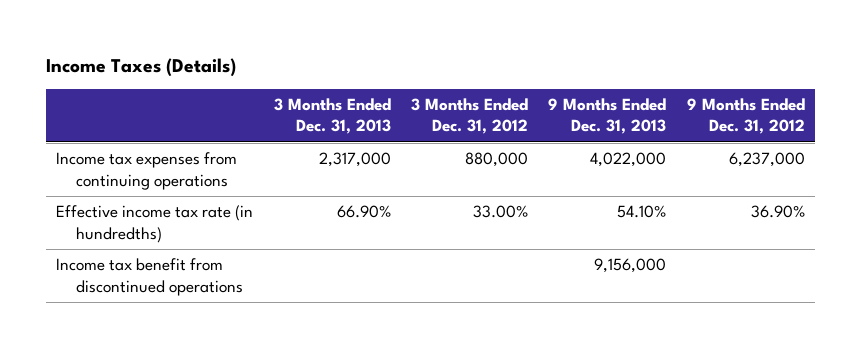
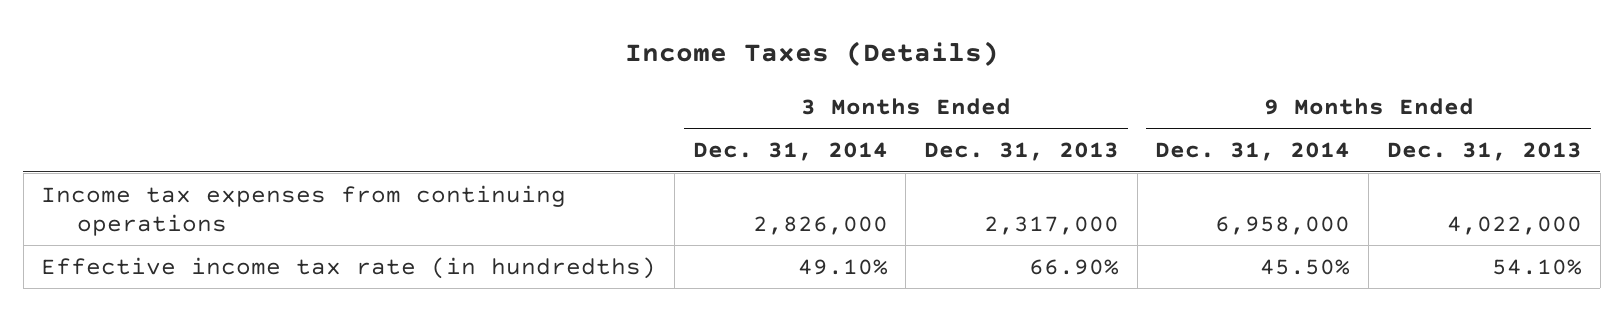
- | 3 Months Ended Dec. 31, 2013 | 3 Months Ended Dec. 31, 2012 | 9 Months Ended Dec. 31, 2013 | 9 Months Ended Dec. 31, 2012
+ | 3 Months Ended Dec. 31, 2014 | 3 Months Ended Dec. 31, 2013 | 9 Months Ended Dec. 31, 2014 | 9 Months Ended Dec. 31, 2013
- Income tax benefit from discontinued operations | | | 9,156,000 |

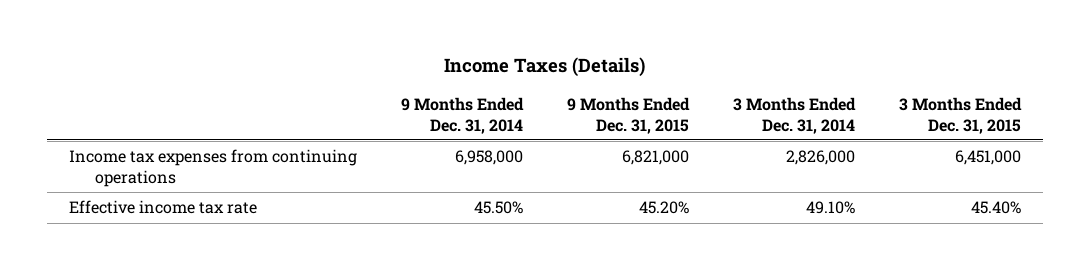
- | 3 Months Ended Dec. 31, 2014 | 3 Months Ended Dec. 31, 2013 | 9 Months Ended Dec. 31, 2014 | 9 Months Ended Dec. 31, 2013
+ | 9 Months Ended Dec. 31, 2014 | 9 Months Ended Dec. 31, 2015 | 3 Months Ended Dec. 31, 2014 | 3 Months Ended Dec. 31, 2015
- Effective income tax rate (in hundredths) | 49.10% | 66.90% | 45.50% | 54.10%
+ Effective income tax rate | 45.50% | 45.20% | 49.10% | 45.40%

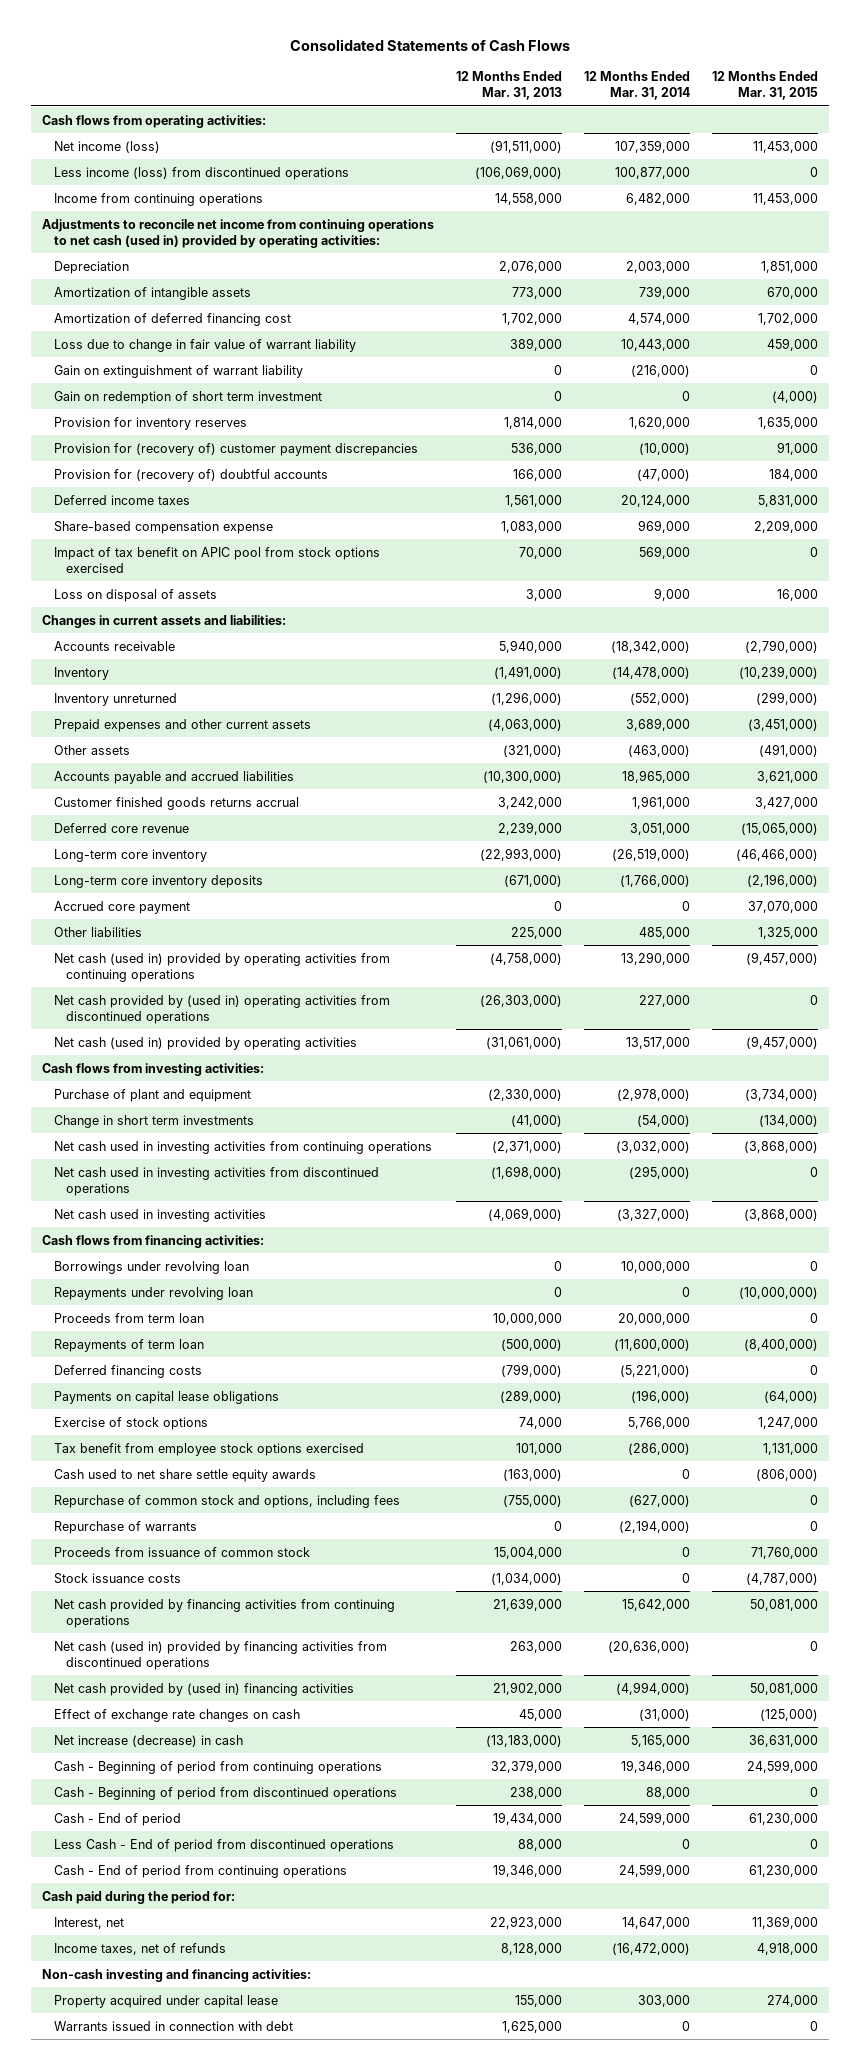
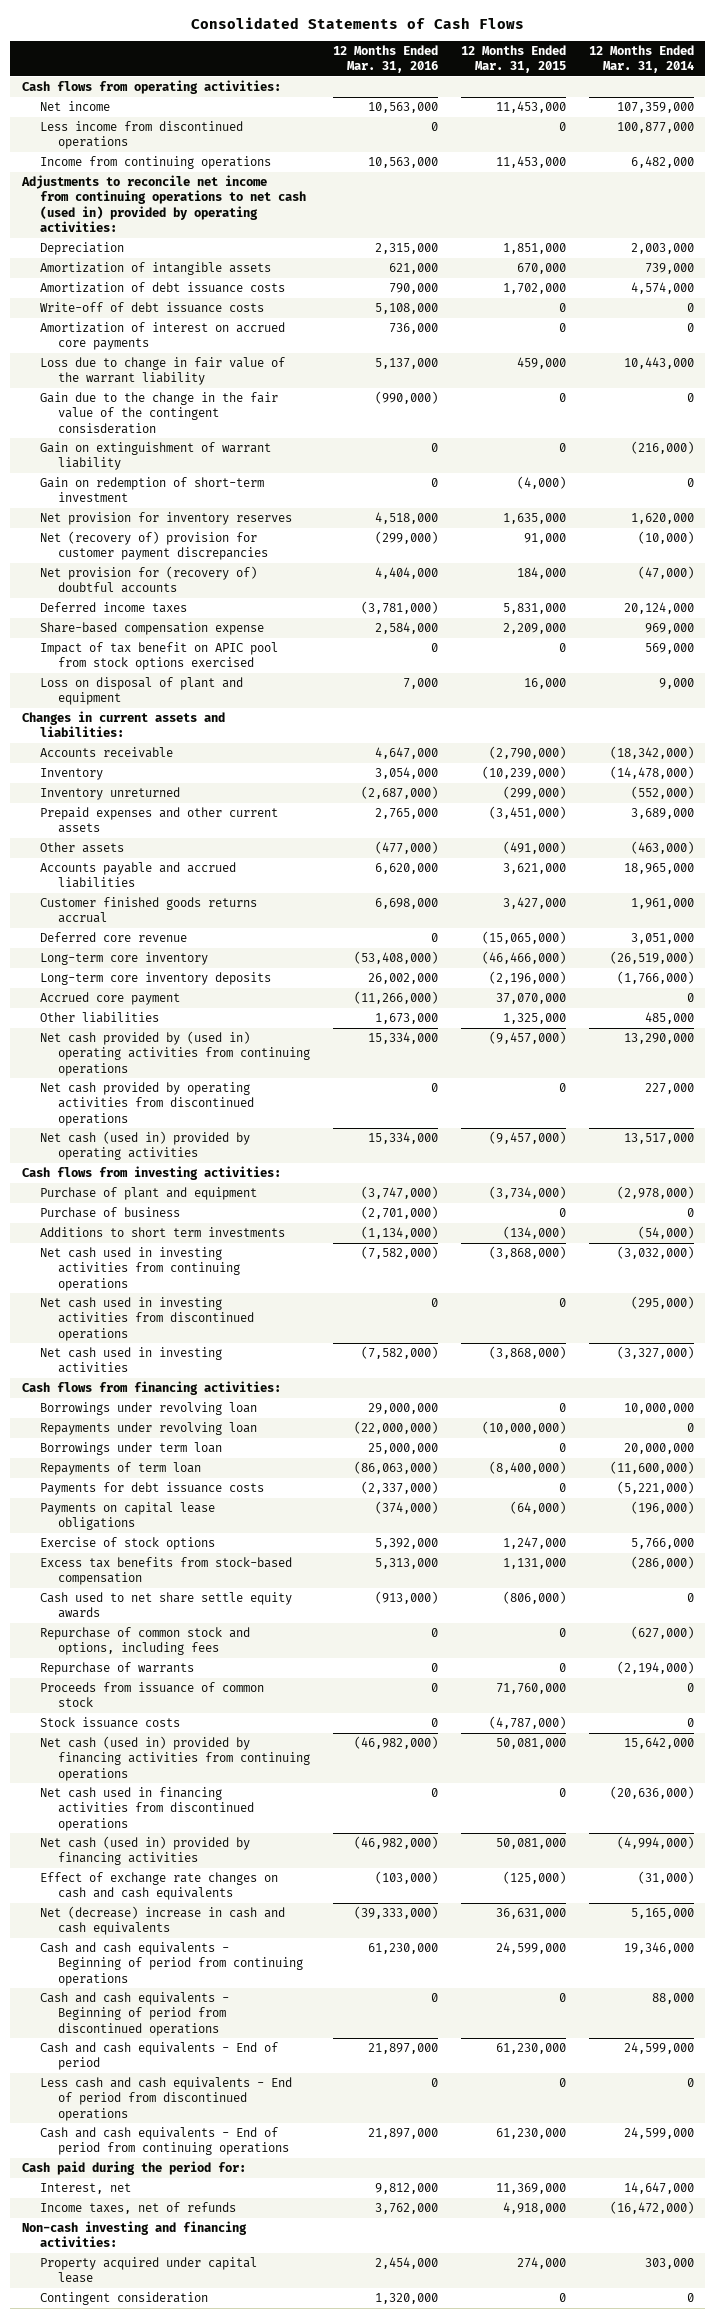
- | 12 Months Ended Mar. 31, 2013 | 12 Months Ended Mar. 31, 2014 | 12 Months Ended Mar. 31, 2015
+ | 12 Months Ended Mar. 31, 2016 | 12 Months Ended Mar. 31, 2015 | 12 Months Ended Mar. 31, 2014
- Net income (loss) | (91,511,000) | 107,359,000 | 11,453,000
- Less income (loss) from discontinued operations | (106,069,000) | 100,877,000 | 0
+ Net income | 10,563,000 | 11,453,000 | 107,359,000
+ Less income from discontinued operations | 0 | 0 | 100,877,000
- Amortization of deferred financing cost | 1,702,000 | 4,574,000 | 1,702,000
- Loss due to change in fair value of warrant liability | 389,000 | 10,443,000 | 459,000
+ Amortization of debt issuance costs | 790,000 | 1,702,000 | 4,574,000
+ Write-off of debt issuance costs | 5,108,000 | 0 | 0
+ Amortization of interest on accrued core payments | 736,000 | 0 | 0
+ Loss due to change in fair value of the warrant liability | 5,137,000 | 459,000 | 10,443,000
+ Gain due to the change in the fair value of the contingent consisderation | (990,000) | 0 | 0
- Gain on redemption of short term investment | 0 | 0 | (4,000)
- Provision for inventory reserves | 1,814,000 | 1,620,000 | 1,635,000
- Provision for (recovery of) customer payment discrepancies | 536,000 | (10,000) | 91,000
- Provision for (recovery of) doubtful accounts | 166,000 | (47,000) | 184,000
+ Gain on redemption of short-term investment | 0 | (4,000) | 0
+ Net provision for inventory reserves | 4,518,000 | 1,635,000 | 1,620,000
+ Net (recovery of) provision for customer payment discrepancies | (299,000) | 91,000 | (10,000)
+ Net provision for (recovery of) doubtful accounts | 4,404,000 | 184,000 | (47,000)
- Loss on disposal of assets | 3,000 | 9,000 | 16,000
+ Loss on disposal of plant and equipment | 7,000 | 16,000 | 9,000
- Net cash (used in) provided by operating activities from continuing operations | (4,758,000) | 13,290,000 | (9,457,000)
- Net cash provided by (used in) operating activities from discontinued operations | (26,303,000) | 227,000 | 0
+ Net cash provided by (used in) operating activities from continuing operations | 15,334,000 | (9,457,000) | 13,290,000
+ Net cash provided by operating activities from discontinued operations | 0 | 0 | 227,000
- Change in short term investments | (41,000) | (54,000) | (134,000)
+ Purchase of business | (2,701,000) | 0 | 0
+ Additions to short term investments | (1,134,000) | (134,000) | (54,000)
- Proceeds from term loan | 10,000,000 | 20,000,000 | 0
+ Borrowings under term loan | 25,000,000 | 0 | 20,000,000
- Deferred financing costs | (799,000) | (5,221,000) | 0
+ Payments for debt issuance costs | (2,337,000) | 0 | (5,221,000)
- Tax benefit from employee stock options exercised | 101,000 | (286,000) | 1,131,000
+ Excess tax benefits from stock-based compensation | 5,313,000 | 1,131,000 | (286,000)
- Net cash provided by financing activities from continuing operations | 21,639,000 | 15,642,000 | 50,081,000
- Net cash (used in) provided by financing activities from discontinued operations | 263,000 | (20,636,000) | 0
- Net cash provided by (used in) financing activities | 21,902,000 | (4,994,000) | 50,081,000
- Effect of exchange rate changes on cash | 45,000 | (31,000) | (125,000)
- Net increase (decrease) in cash | (13,183,000) | 5,165,000 | 36,631,000
- Cash - Beginning of period from continuing operations | 32,379,000 | 19,346,000 | 24,599,000
- Cash - Beginning of period from discontinued operations | 238,000 | 88,000 | 0
- Cash - End of period | 19,434,000 | 24,599,000 | 61,230,000
- Less Cash - End of period from discontinued operations | 88,000 | 0 | 0
- Cash - End of period from continuing operations | 19,346,000 | 24,599,000 | 61,230,000
+ Net cash (used in) provided by financing activities from continuing operations | (46,982,000) | 50,081,000 | 15,642,000
+ Net cash used in financing activities from discontinued operations | 0 | 0 | (20,636,000)
+ Net cash (used in) provided by financing activities | (46,982,000) | 50,081,000 | (4,994,000)
+ Effect of exchange rate changes on cash and cash equivalents | (103,000) | (125,000) | (31,000)
+ Net (decrease) increase in cash and cash equivalents | (39,333,000) | 36,631,000 | 5,165,000
+ Cash and cash equivalents - Beginning of period from continuing operations | 61,230,000 | 24,599,000 | 19,346,000
+ Cash and cash equivalents - Beginning of period from discontinued operations | 0 | 0 | 88,000
+ Cash and cash equivalents - End of period | 21,897,000 | 61,230,000 | 24,599,000
+ Less cash and cash equivalents - End of period from discontinued operations | 0 | 0 | 0
+ Cash and cash equivalents - End of period from continuing operations | 21,897,000 | 61,230,000 | 24,599,000
- Warrants issued in connection with debt | 1,625,000 | 0 | 0
+ Contingent consideration | 1,320,000 | 0 | 0

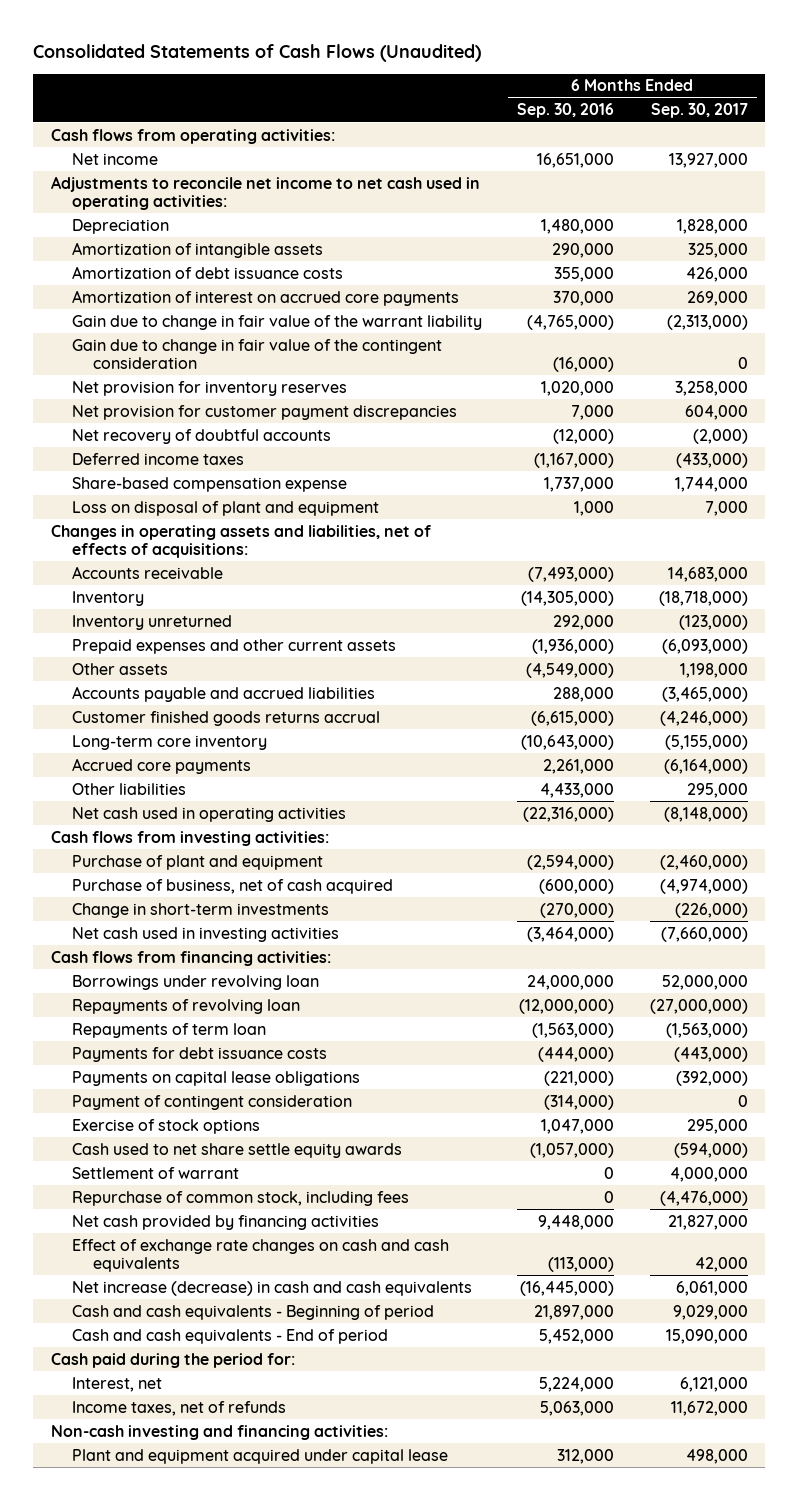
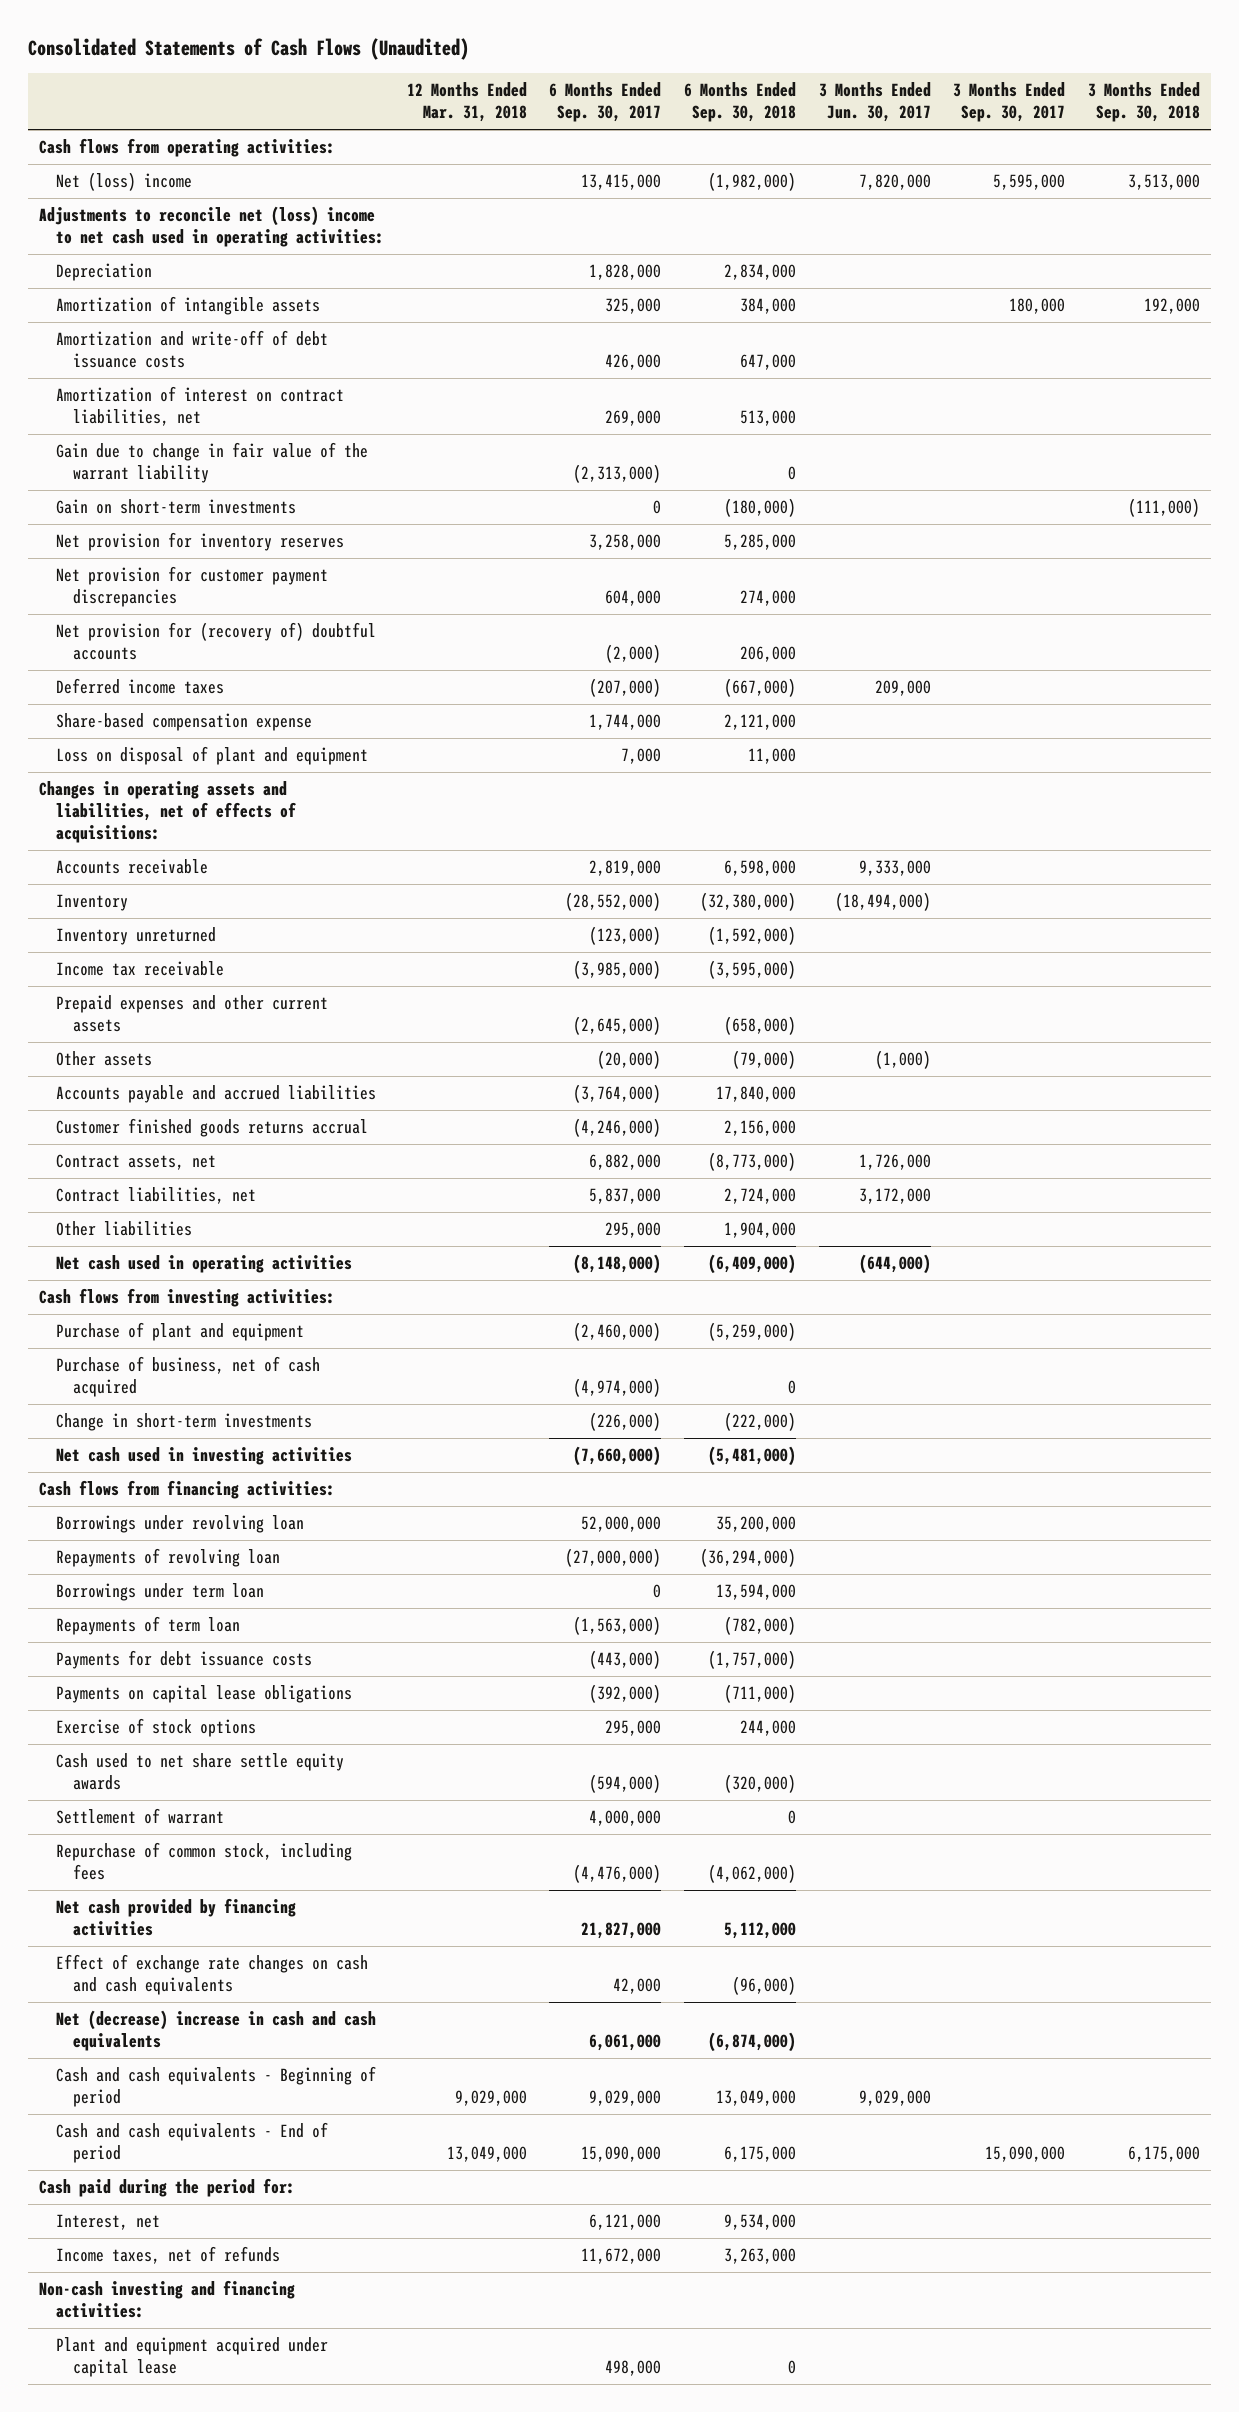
- | 6 Months Ended Sep. 30, 2016 | 6 Months Ended Sep. 30, 2017
+ | 12 Months Ended Mar. 31, 2018 | 6 Months Ended Sep. 30, 2017 | 6 Months Ended Sep. 30, 2018 | 3 Months Ended Jun. 30, 2017 | 3 Months Ended Sep. 30, 2017 | 3 Months Ended Sep. 30, 2018
- Net income | 16,651,000 | 13,927,000
- Adjustments to reconcile net income to net cash used in operating activities:
+ Net (loss) income | | 13,415,000 | (1,982,000) | 7,820,000 | 5,595,000 | 3,513,000
+ Adjustments to reconcile net (loss) income to net cash used in operating activities:
- Amortization of debt issuance costs | 355,000 | 426,000
- Amortization of interest on accrued core payments | 370,000 | 269,000
+ Amortization and write-off of debt issuance costs | | 426,000 | 647,000 | | |
+ Amortization of interest on contract liabilities, net | | 269,000 | 513,000 | | |
- Gain due to change in fair value of the contingent consideration | (16,000) | 0
+ Gain on short-term investments | | 0 | (180,000) | | | (111,000)
- Net recovery of doubtful accounts | (12,000) | (2,000)
- Deferred income taxes | (1,167,000) | (433,000)
+ Net provision for (recovery of) doubtful accounts | | (2,000) | 206,000 | | |
+ Deferred income taxes | | (207,000) | (667,000) | 209,000 | |
- Accounts receivable | (7,493,000) | 14,683,000
- Inventory | (14,305,000) | (18,718,000)
+ Accounts receivable | | 2,819,000 | 6,598,000 | 9,333,000 | |
+ Inventory | | (28,552,000) | (32,380,000) | (18,494,000) | |
- Prepaid expenses and other current assets | (1,936,000) | (6,093,000)
- Other assets | (4,549,000) | 1,198,000
- Accounts payable and accrued liabilities | 288,000 | (3,465,000)
+ Income tax receivable | | (3,985,000) | (3,595,000) | | |
+ Prepaid expenses and other current assets | | (2,645,000) | (658,000) | | |
+ Other assets | | (20,000) | (79,000) | (1,000) | |
+ Accounts payable and accrued liabilities | | (3,764,000) | 17,840,000 | | |
- Long-term core inventory | (10,643,000) | (5,155,000)
- Accrued core payments | 2,261,000 | (6,164,000)
+ Contract assets, net | | 6,882,000 | (8,773,000) | 1,726,000 | |
+ Contract liabilities, net | | 5,837,000 | 2,724,000 | 3,172,000 | |
+ Borrowings under term loan | | 0 | 13,594,000 | | |
- Payment of contingent consideration | (314,000) | 0
- Net increase (decrease) in cash and cash equivalents | (16,445,000) | 6,061,000
+ Net (decrease) increase in cash and cash equivalents | | 6,061,000 | (6,874,000) | | |

